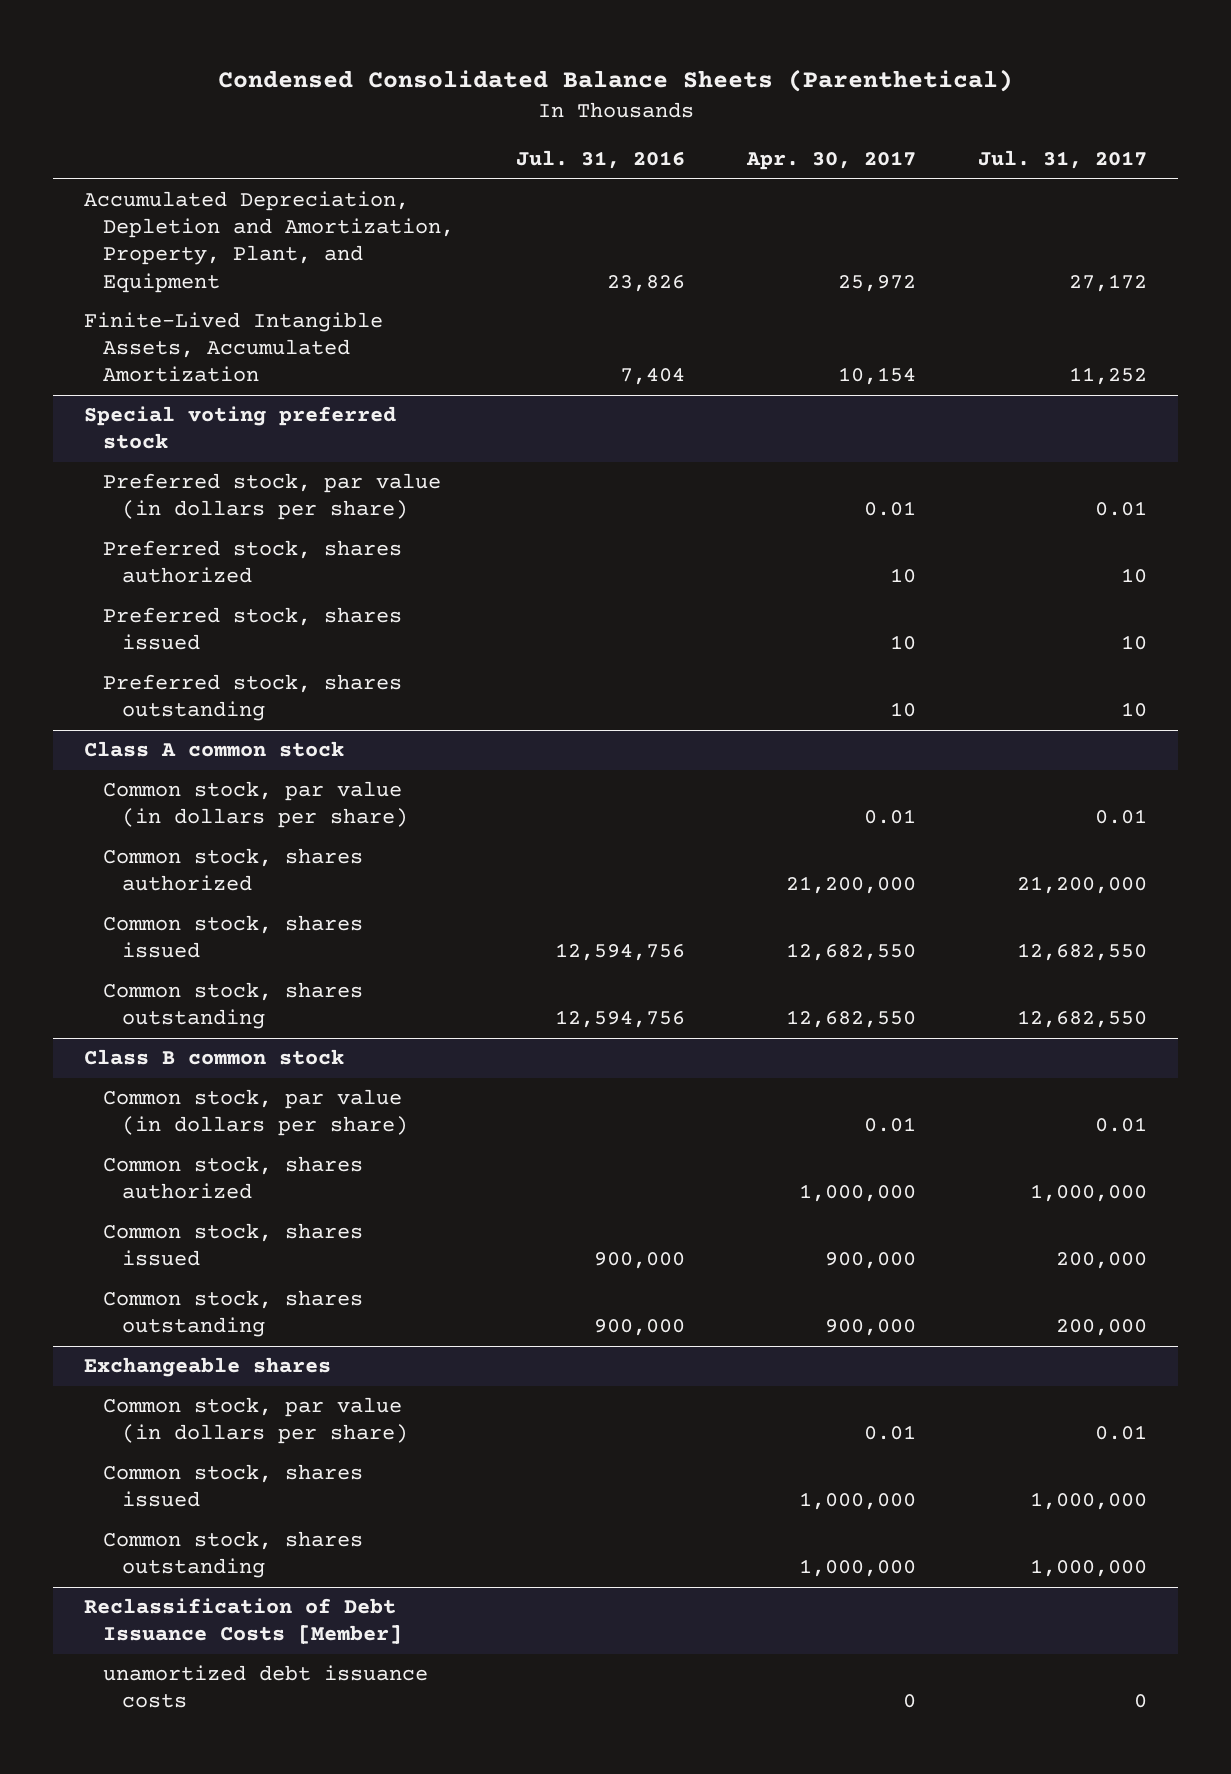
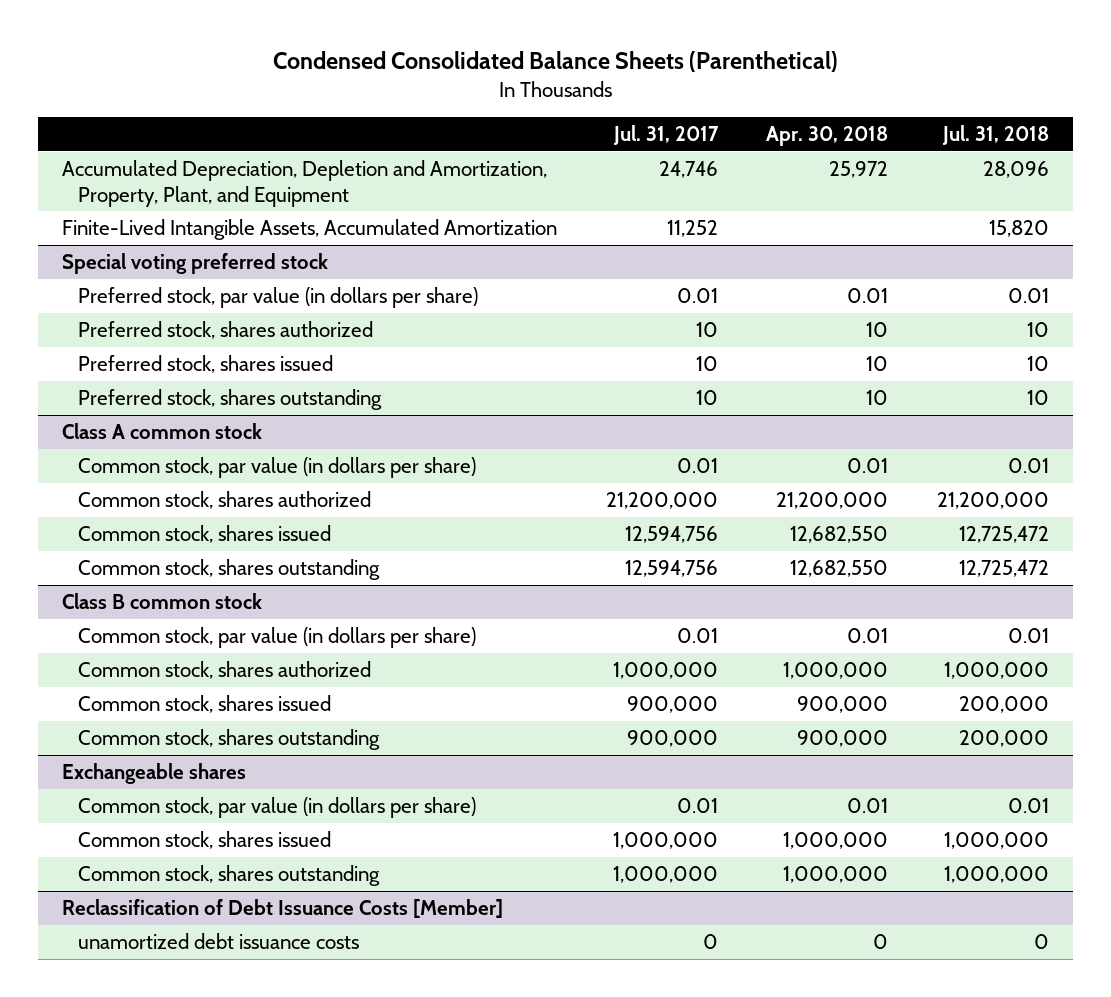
- | Jul. 31, 2016 | Apr. 30, 2017 | Jul. 31, 2017
+ | Jul. 31, 2017 | Apr. 30, 2018 | Jul. 31, 2018
- Accumulated Depreciation, Depletion and Amortization, Property, Plant, and Equipment | 23,826 | 25,972 | 27,172
+ Accumulated Depreciation, Depletion and Amortization, Property, Plant, and Equipment | 24,746 | 25,972 | 28,096
@ Class A common stock
- Common stock, shares issued | 12,594,756 | 12,682,550 | 12,682,550
- Common stock, shares outstanding | 12,594,756 | 12,682,550 | 12,682,550
+ Common stock, shares issued | 12,594,756 | 12,682,550 | 12,725,472
+ Common stock, shares outstanding | 12,594,756 | 12,682,550 | 12,725,472
@ Class B common stock
- Common stock, shares issued | 900,000 | 900,000 | 200,000
- Common stock, shares outstanding | 900,000 | 900,000 | 200,000
+ Common stock, shares issued | 900,000 | 900,000 | 200,000
+ Common stock, shares outstanding | 900,000 | 900,000 | 200,000

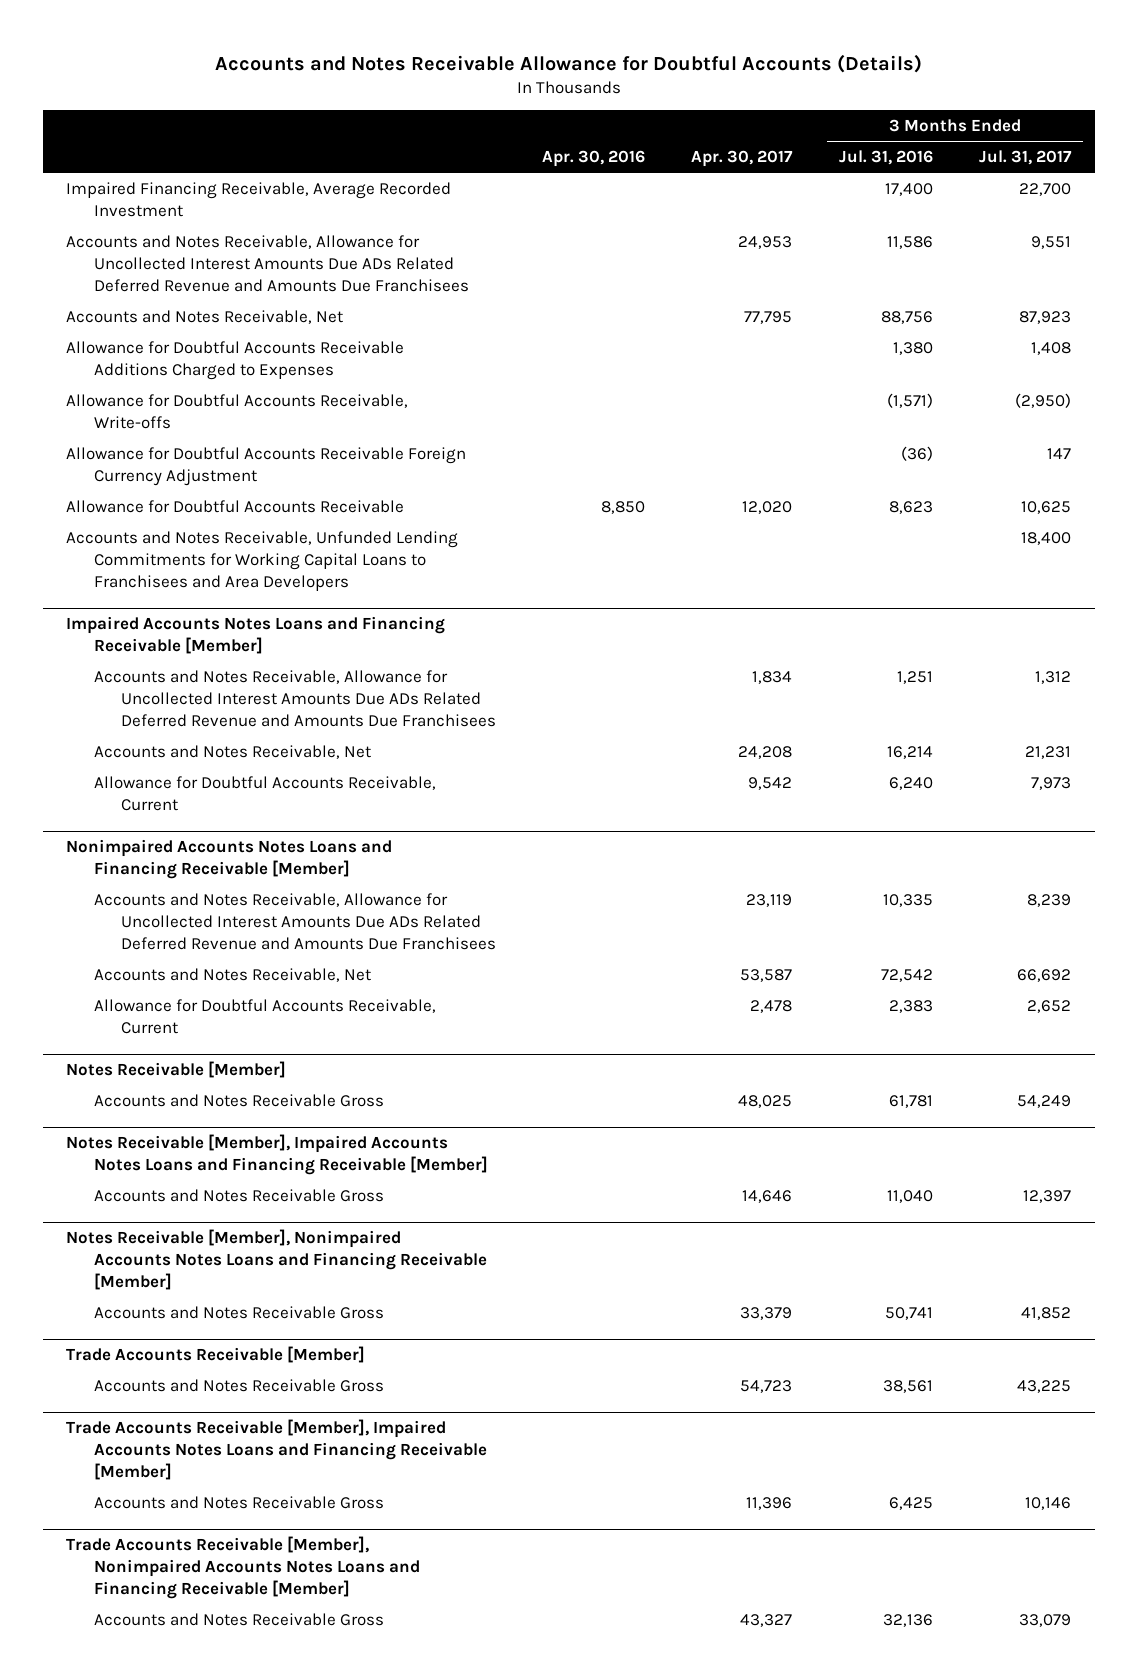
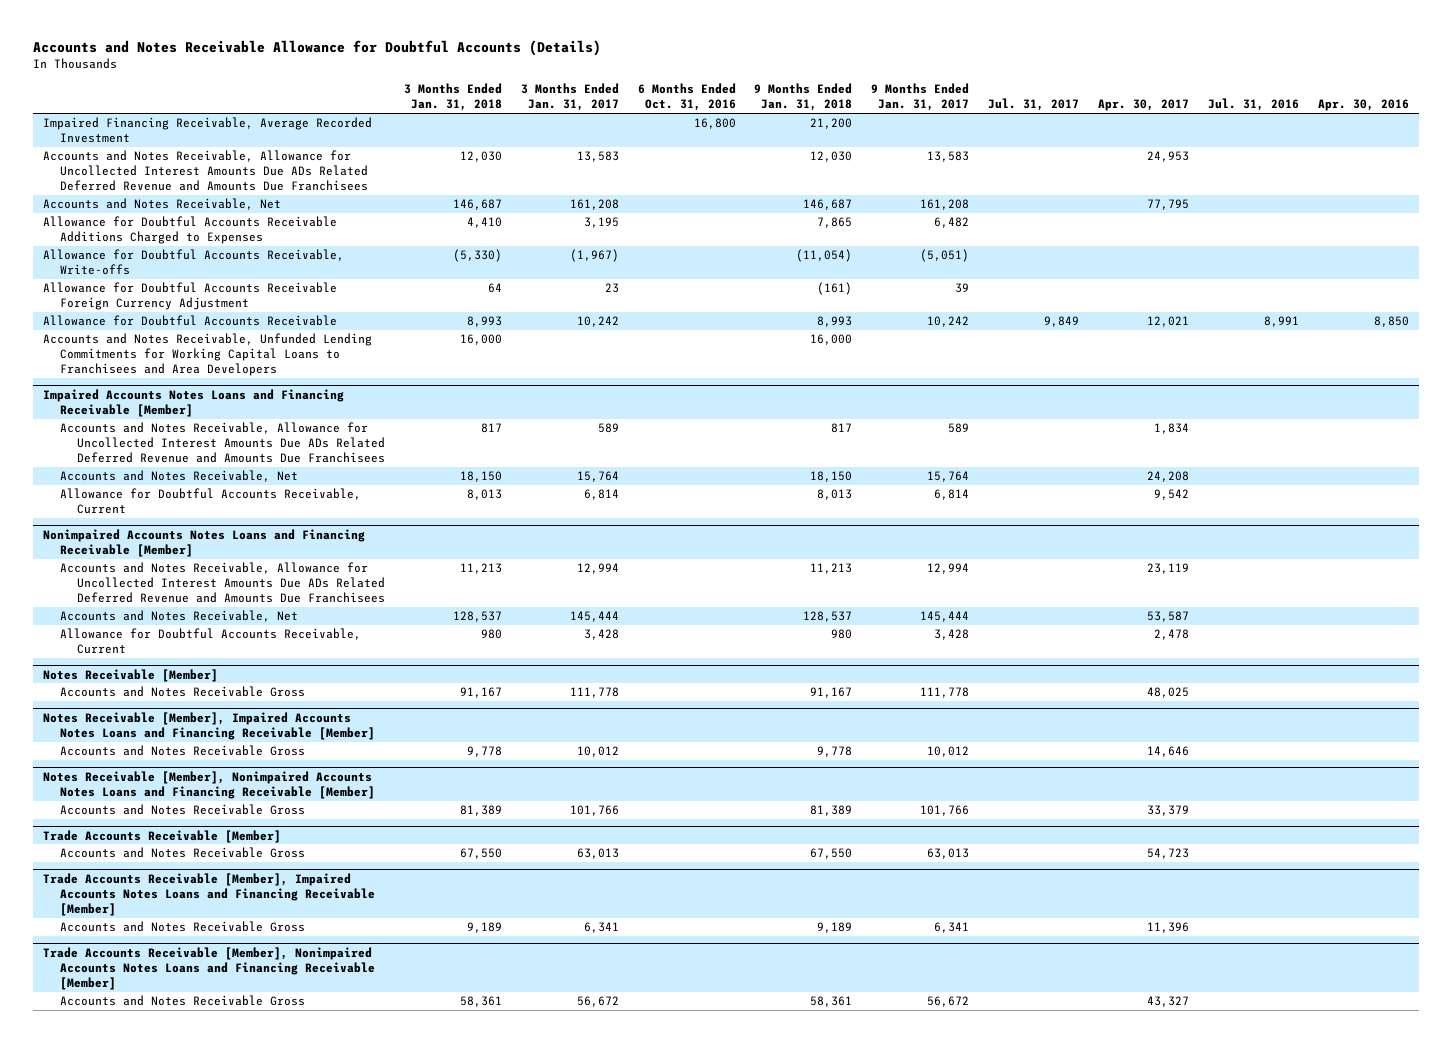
- | Apr. 30, 2016 | Apr. 30, 2017 | 3 Months Ended Jul. 31, 2016 | 3 Months Ended Jul. 31, 2017
+ | 3 Months Ended Jan. 31, 2018 | 3 Months Ended Jan. 31, 2017 | 6 Months Ended Oct. 31, 2016 | 9 Months Ended Jan. 31, 2018 | 9 Months Ended Jan. 31, 2017 | Jul. 31, 2017 | Apr. 30, 2017 | Jul. 31, 2016 | Apr. 30, 2016
- Allowance for Doubtful Accounts Receivable | 8,850 | 12,020 | 8,623 | 10,625
+ Allowance for Doubtful Accounts Receivable | 8,993 | 10,242 | | 8,993 | 10,242 | 9,849 | 12,021 | 8,991 | 8,850

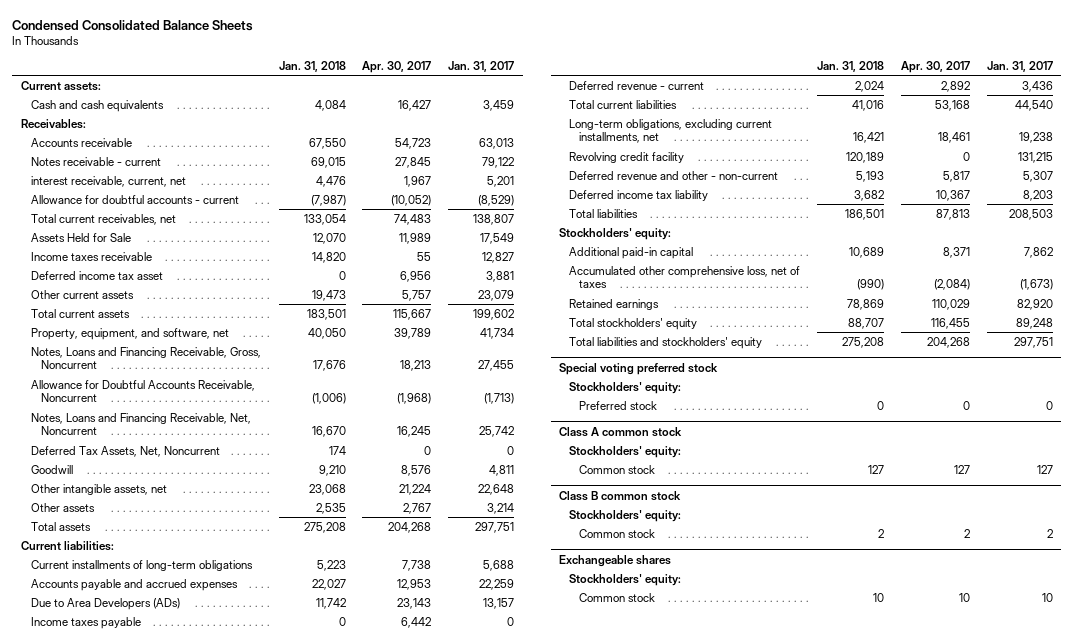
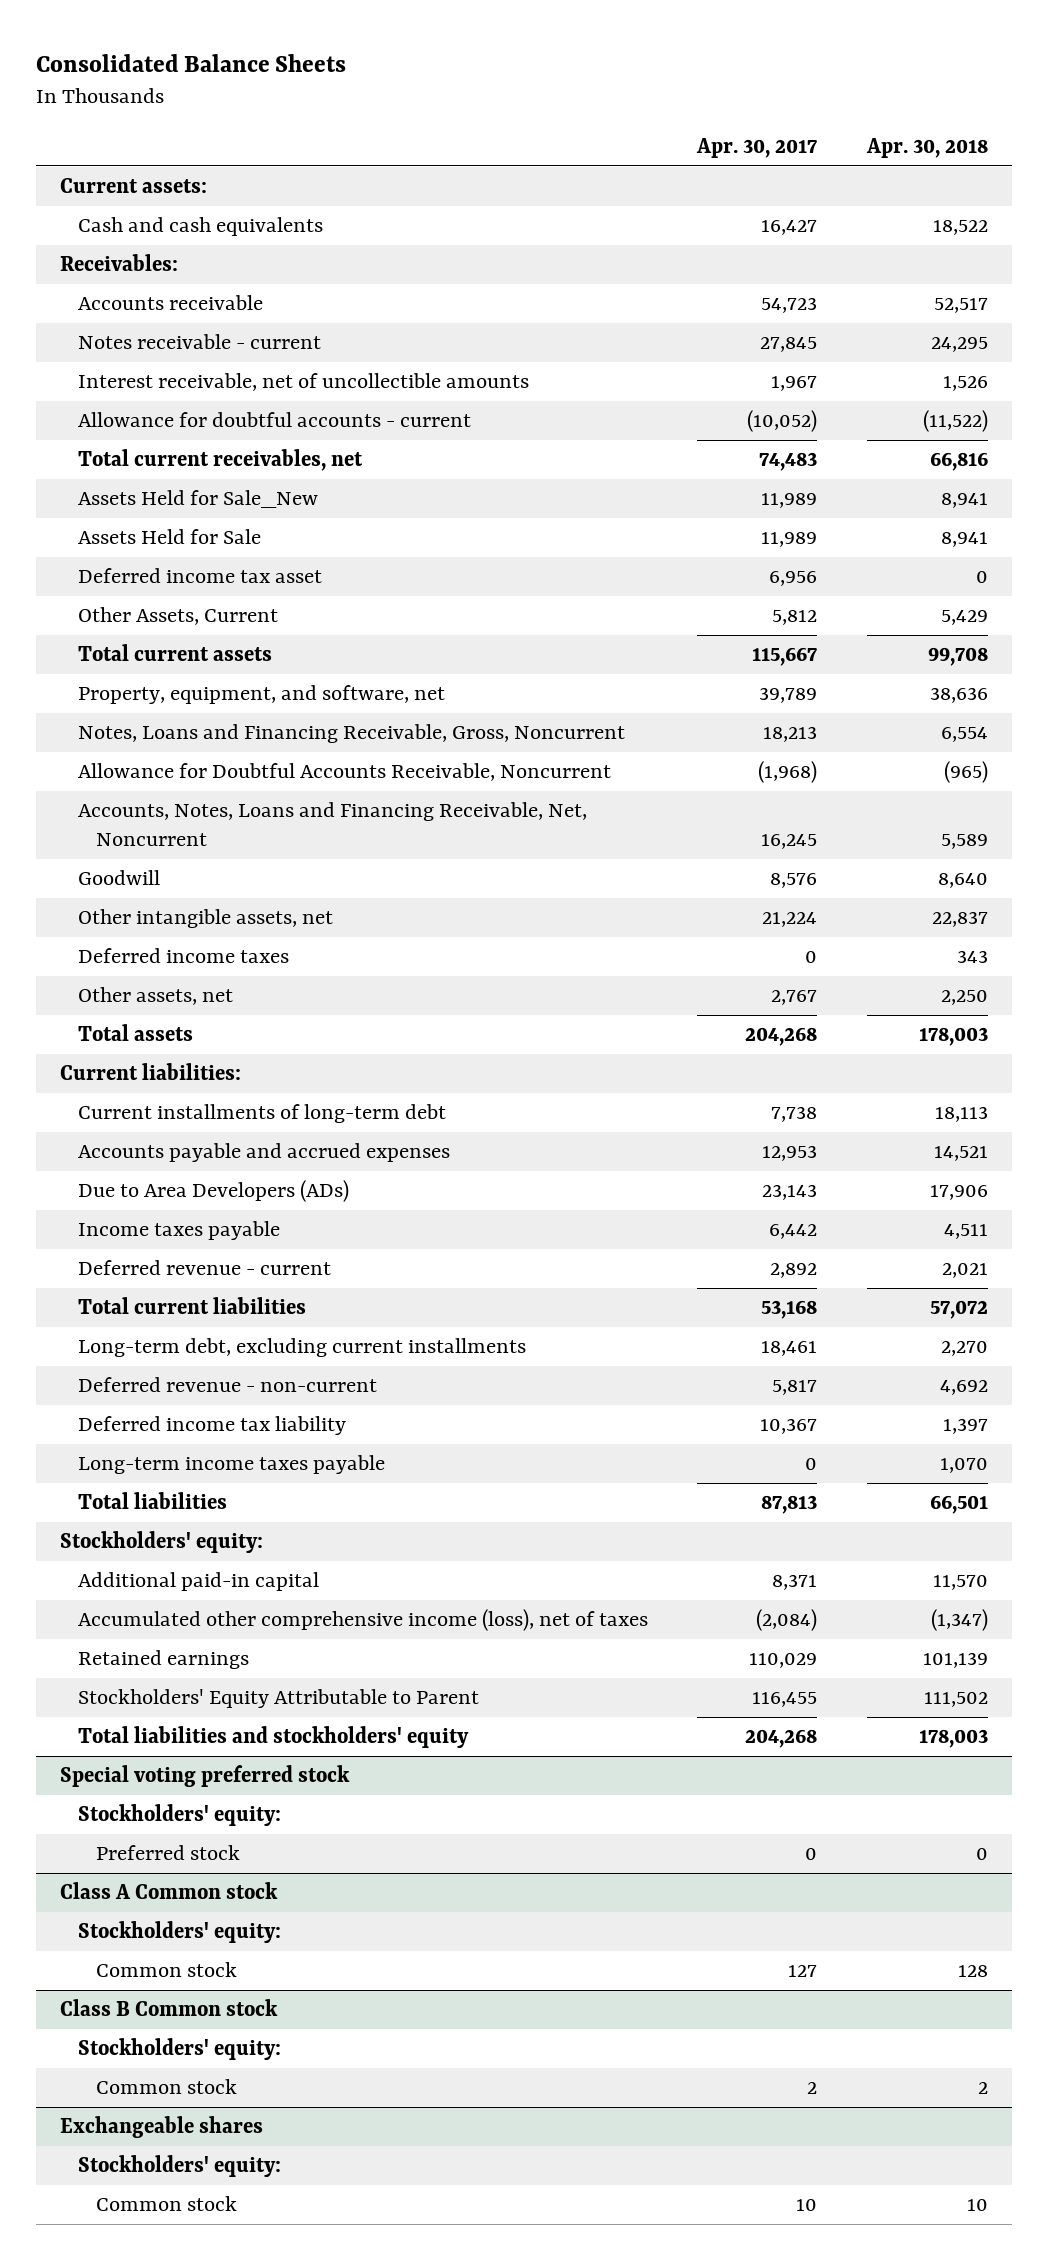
- Condensed Consolidated Balance Sheets
+ Consolidated Balance Sheets
- | Jan. 31, 2018 | Apr. 30, 2017 | Jan. 31, 2017
+ | Apr. 30, 2017 | Apr. 30, 2018
- interest receivable, current, net | 4,476 | 1,967 | 5,201
+ Interest receivable, net of uncollectible amounts | 1,967 | 1,526
+ Assets Held for Sale_New | 11,989 | 8,941
- Income taxes receivable | 14,820 | 55 | 12,827
- Other current assets | 19,473 | 5,757 | 23,079
+ Other Assets, Current | 5,812 | 5,429
- Notes, Loans and Financing Receivable, Net, Noncurrent | 16,670 | 16,245 | 25,742
- Deferred Tax Assets, Net, Noncurrent | 174 | 0 | 0
+ Accounts, Notes, Loans and Financing Receivable, Net, Noncurrent | 16,245 | 5,589
- Other assets | 2,535 | 2,767 | 3,214
+ Deferred income taxes | 0 | 343
+ Other assets, net | 2,767 | 2,250
- Current installments of long-term obligations | 5,223 | 7,738 | 5,688
+ Current installments of long-term debt | 7,738 | 18,113
- Long-term obligations, excluding current installments, net | 16,421 | 18,461 | 19,238
- Revolving credit facility | 120,189 | 0 | 131,215
- Deferred revenue and other - non-current | 5,193 | 5,817 | 5,307
+ Long-term debt, excluding current installments | 18,461 | 2,270
+ Deferred revenue - non-current | 5,817 | 4,692
+ Long-term income taxes payable | 0 | 1,070
- Accumulated other comprehensive loss, net of taxes | (990) | (2,084) | (1,673)
+ Accumulated other comprehensive income (loss), net of taxes | (2,084) | (1,347)
- Total stockholders' equity | 88,707 | 116,455 | 89,248
+ Stockholders' Equity Attributable to Parent | 116,455 | 111,502
- Class A common stock
+ Class A Common stock
- Class B common stock
+ Class B Common stock

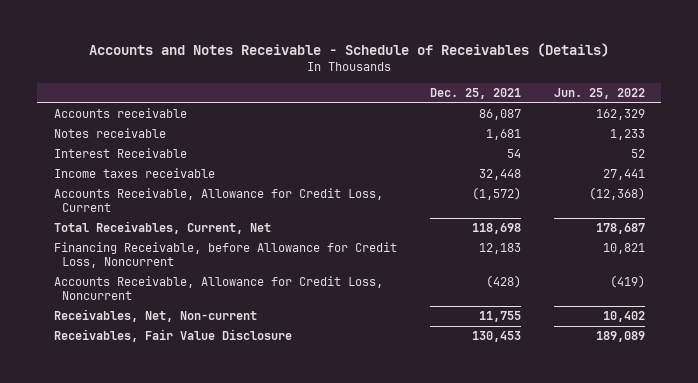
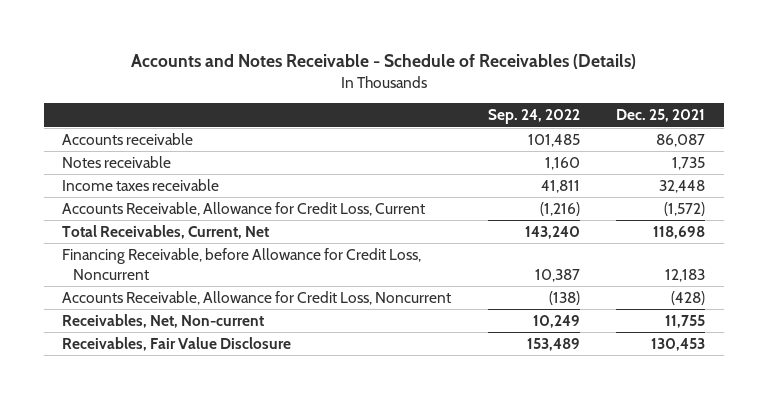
- | Dec. 25, 2021 | Jun. 25, 2022
+ | Sep. 24, 2022 | Dec. 25, 2021
- Notes receivable | 1,681 | 1,233
- Interest Receivable | 54 | 52
+ Notes receivable | 1,160 | 1,735

